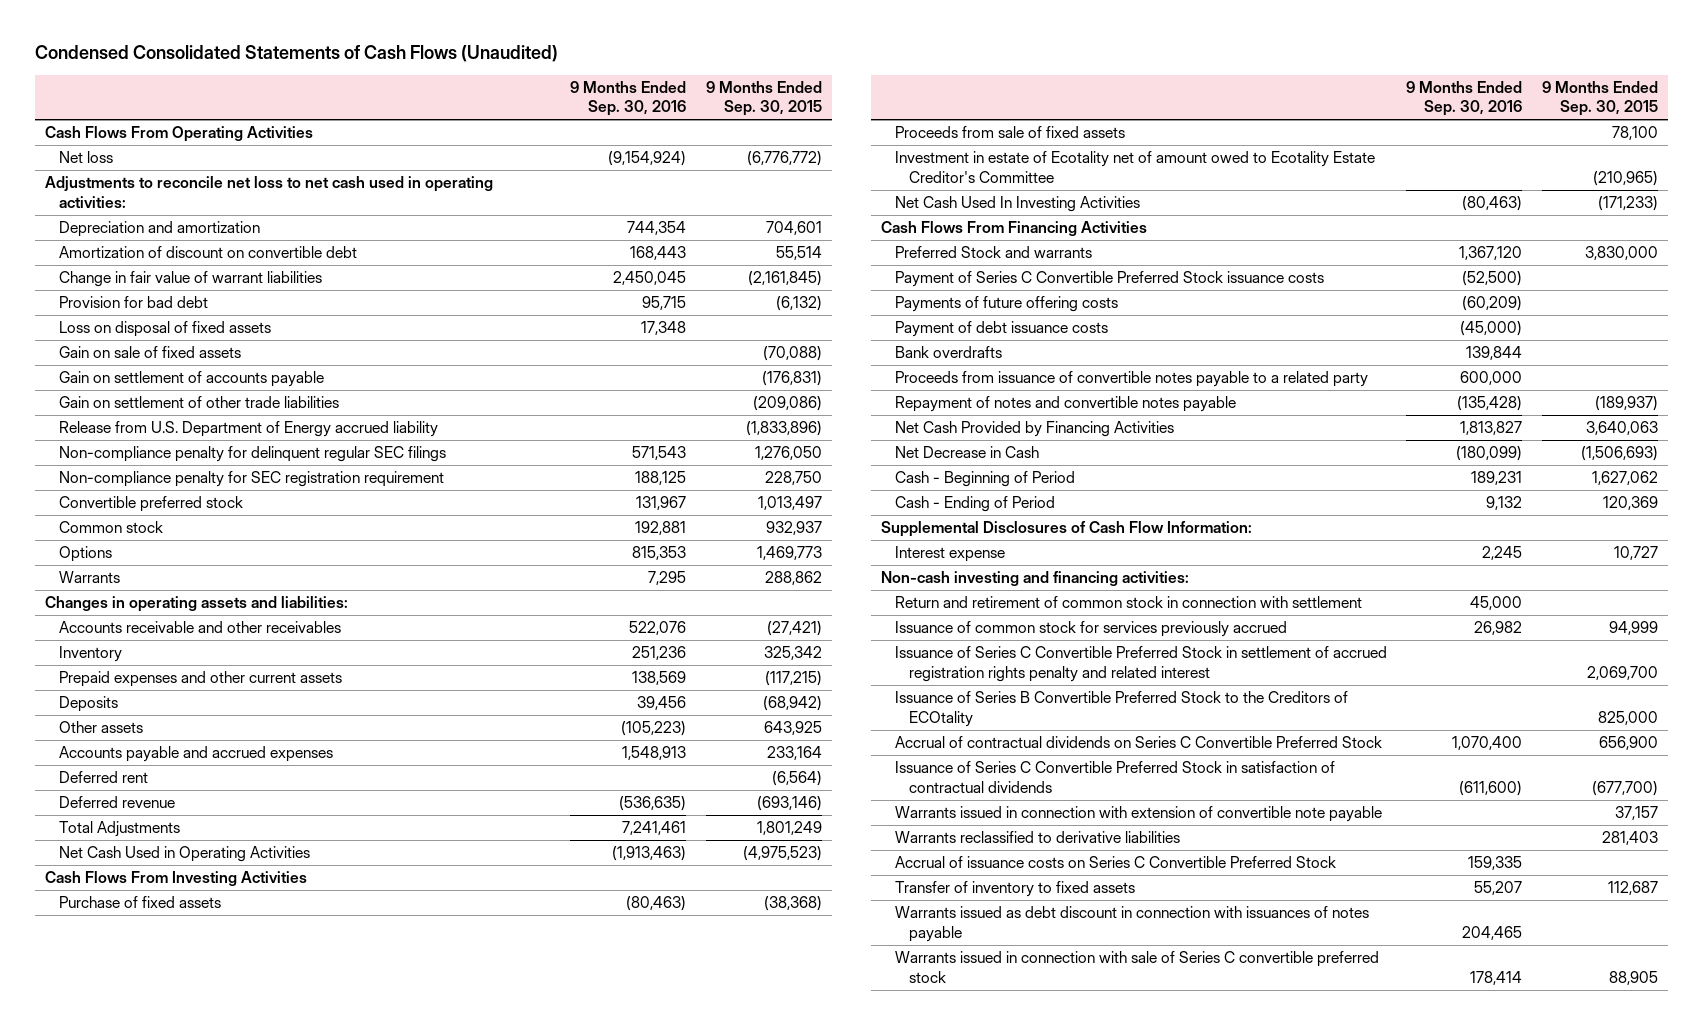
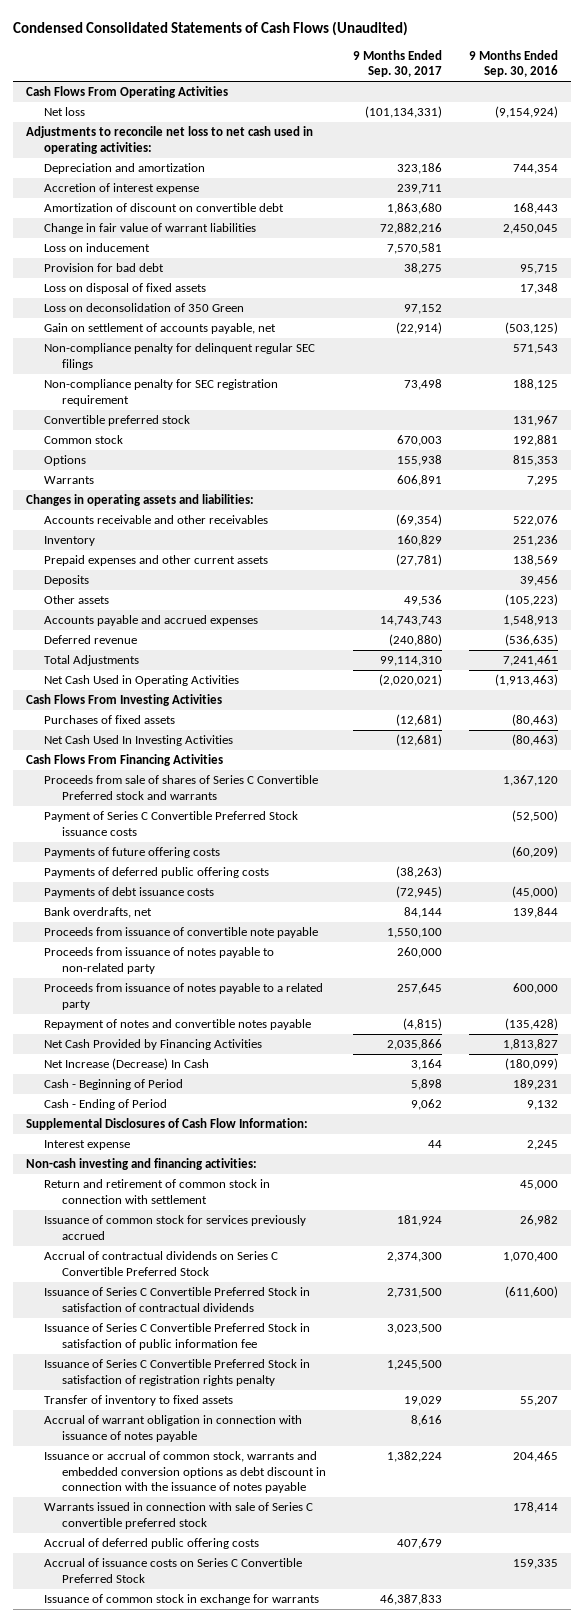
- | 9 Months Ended Sep. 30, 2016 | 9 Months Ended Sep. 30, 2015
+ | 9 Months Ended Sep. 30, 2017 | 9 Months Ended Sep. 30, 2016
+ Accretion of interest expense | 239,711 |
+ Loss on inducement | 7,570,581 |
- Gain on sale of fixed assets | | (70,088)
- Gain on settlement of accounts payable | | (176,831)
- Gain on settlement of other trade liabilities | | (209,086)
- Release from U.S. Department of Energy accrued liability | | (1,833,896)
+ Loss on deconsolidation of 350 Green | 97,152 |
+ Gain on settlement of accounts payable, net | (22,914) | (503,125)
- Deferred rent | | (6,564)
- Purchase of fixed assets | (80,463) | (38,368)
- Proceeds from sale of fixed assets | | 78,100
- Investment in estate of Ecotality net of amount owed to Ecotality Estate Creditor's Committee | | (210,965)
+ Purchases of fixed assets | (12,681) | (80,463)
- Preferred Stock and warrants | 1,367,120 | 3,830,000
+ Proceeds from sale of shares of Series C Convertible Preferred stock and warrants | | 1,367,120
- Payment of debt issuance costs | (45,000) |
- Bank overdrafts | 139,844 |
- Proceeds from issuance of convertible notes payable to a related party | 600,000 |
+ Payments of deferred public offering costs | (38,263) |
+ Payments of debt issuance costs | (72,945) | (45,000)
+ Bank overdrafts, net | 84,144 | 139,844
+ Proceeds from issuance of convertible note payable | 1,550,100 |
+ Proceeds from issuance of notes payable to non-related party | 260,000 |
+ Proceeds from issuance of notes payable to a related party | 257,645 | 600,000
- Net Decrease in Cash | (180,099) | (1,506,693)
+ Net Increase (Decrease) In Cash | 3,164 | (180,099)
- Issuance of Series C Convertible Preferred Stock in settlement of accrued registration rights penalty and related interest | | 2,069,700
- Issuance of Series B Convertible Preferred Stock to the Creditors of ECOtality | | 825,000
- Warrants issued in connection with extension of convertible note payable | | 37,157
- Warrants reclassified to derivative liabilities | | 281,403
+ Issuance of Series C Convertible Preferred Stock in satisfaction of public information fee | 3,023,500 |
+ Issuance of Series C Convertible Preferred Stock in satisfaction of registration rights penalty | 1,245,500 |
- Warrants issued as debt discount in connection with issuances of notes payable | 204,465 |
+ Accrual of warrant obligation in connection with issuance of notes payable | 8,616 |
+ Issuance or accrual of common stock, warrants and embedded conversion options as debt discount in connection with the issuance of notes payable | 1,382,224 | 204,465
+ Accrual of deferred public offering costs | 407,679 |
moved down: Accrual of issuance costs on Series C Convertible Preferred Stock | | 159,335
+ Issuance of common stock in exchange for warrants | 46,387,833 |

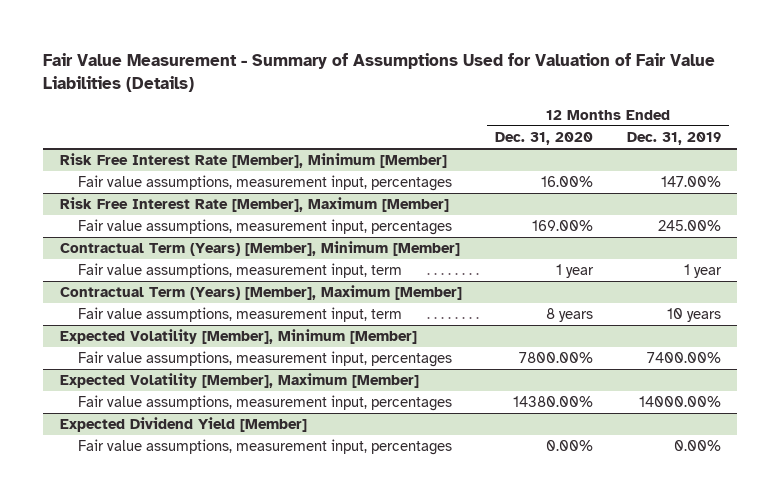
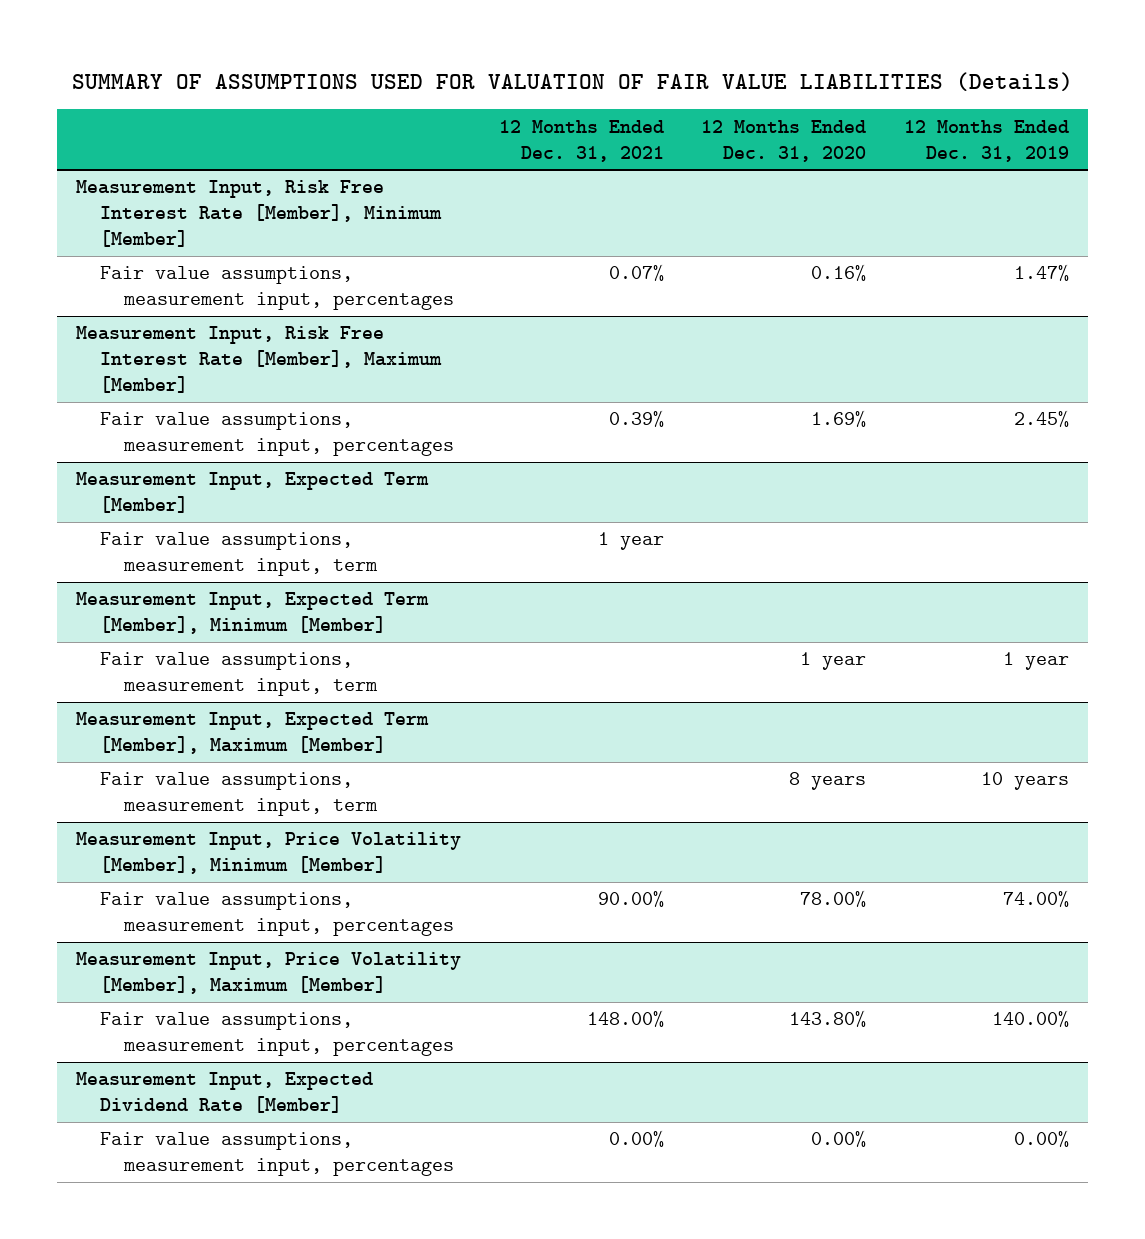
- Fair Value Measurement - Summary of Assumptions Used for Valuation of Fair Value Liabilities (Details)
+ SUMMARY OF ASSUMPTIONS USED FOR VALUATION OF FAIR VALUE LIABILITIES (Details)
- | 12 Months Ended Dec. 31, 2020 | 12 Months Ended Dec. 31, 2019
+ | 12 Months Ended Dec. 31, 2021 | 12 Months Ended Dec. 31, 2020 | 12 Months Ended Dec. 31, 2019
- Risk Free Interest Rate [Member], Minimum [Member]
- Fair value assumptions, measurement input, percentages | 16.00% | 147.00%
- Risk Free Interest Rate [Member], Maximum [Member]
- Fair value assumptions, measurement input, percentages | 169.00% | 245.00%
- Contractual Term (Years) [Member], Minimum [Member]
+ Measurement Input, Risk Free Interest Rate [Member], Minimum [Member]
+ Fair value assumptions, measurement input, percentages | 0.07% | 0.16% | 1.47%
+ Measurement Input, Risk Free Interest Rate [Member], Maximum [Member]
+ Fair value assumptions, measurement input, percentages | 0.39% | 1.69% | 2.45%
+ Measurement Input, Expected Term [Member]
+ Fair value assumptions, measurement input, term | 1 year | |
+ Measurement Input, Expected Term [Member], Minimum [Member]
- Contractual Term (Years) [Member], Maximum [Member]
+ Measurement Input, Expected Term [Member], Maximum [Member]
- Expected Volatility [Member], Minimum [Member]
- Fair value assumptions, measurement input, percentages | 7800.00% | 7400.00%
- Expected Volatility [Member], Maximum [Member]
- Fair value assumptions, measurement input, percentages | 14380.00% | 14000.00%
- Expected Dividend Yield [Member]
+ Measurement Input, Price Volatility [Member], Minimum [Member]
+ Fair value assumptions, measurement input, percentages | 90.00% | 78.00% | 74.00%
+ Measurement Input, Price Volatility [Member], Maximum [Member]
+ Fair value assumptions, measurement input, percentages | 148.00% | 143.80% | 140.00%
+ Measurement Input, Expected Dividend Rate [Member]

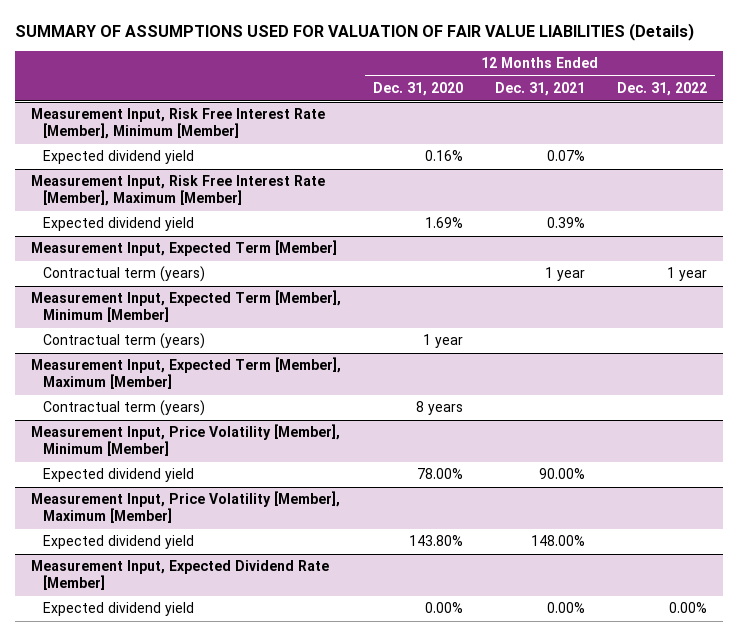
- | 12 Months Ended Dec. 31, 2021 | 12 Months Ended Dec. 31, 2020 | 12 Months Ended Dec. 31, 2019
+ | 12 Months Ended Dec. 31, 2020 | 12 Months Ended Dec. 31, 2021 | 12 Months Ended Dec. 31, 2022
@ Measurement Input, Risk Free Interest Rate [Member], Minimum [Member]
- Fair value assumptions, measurement input, percentages | 0.07% | 0.16% | 1.47%
+ Expected dividend yield | 0.16% | 0.07% |
@ Measurement Input, Risk Free Interest Rate [Member], Maximum [Member]
- Fair value assumptions, measurement input, percentages | 0.39% | 1.69% | 2.45%
+ Expected dividend yield | 1.69% | 0.39% |
@ Measurement Input, Expected Term [Member]
- Fair value assumptions, measurement input, term | 1 year | |
+ Contractual term (years) | | 1 year | 1 year
@ Measurement Input, Expected Term [Member], Minimum [Member]
- Fair value assumptions, measurement input, term | | 1 year | 1 year
+ Contractual term (years) | 1 year | |
@ Measurement Input, Expected Term [Member], Maximum [Member]
- Fair value assumptions, measurement input, term | | 8 years | 10 years
+ Contractual term (years) | 8 years | |
@ Measurement Input, Price Volatility [Member], Minimum [Member]
- Fair value assumptions, measurement input, percentages | 90.00% | 78.00% | 74.00%
+ Expected dividend yield | 78.00% | 90.00% |
@ Measurement Input, Price Volatility [Member], Maximum [Member]
- Fair value assumptions, measurement input, percentages | 148.00% | 143.80% | 140.00%
+ Expected dividend yield | 143.80% | 148.00% |
@ Measurement Input, Expected Dividend Rate [Member]
- Fair value assumptions, measurement input, percentages | 0.00% | 0.00% | 0.00%
+ Expected dividend yield | 0.00% | 0.00% | 0.00%

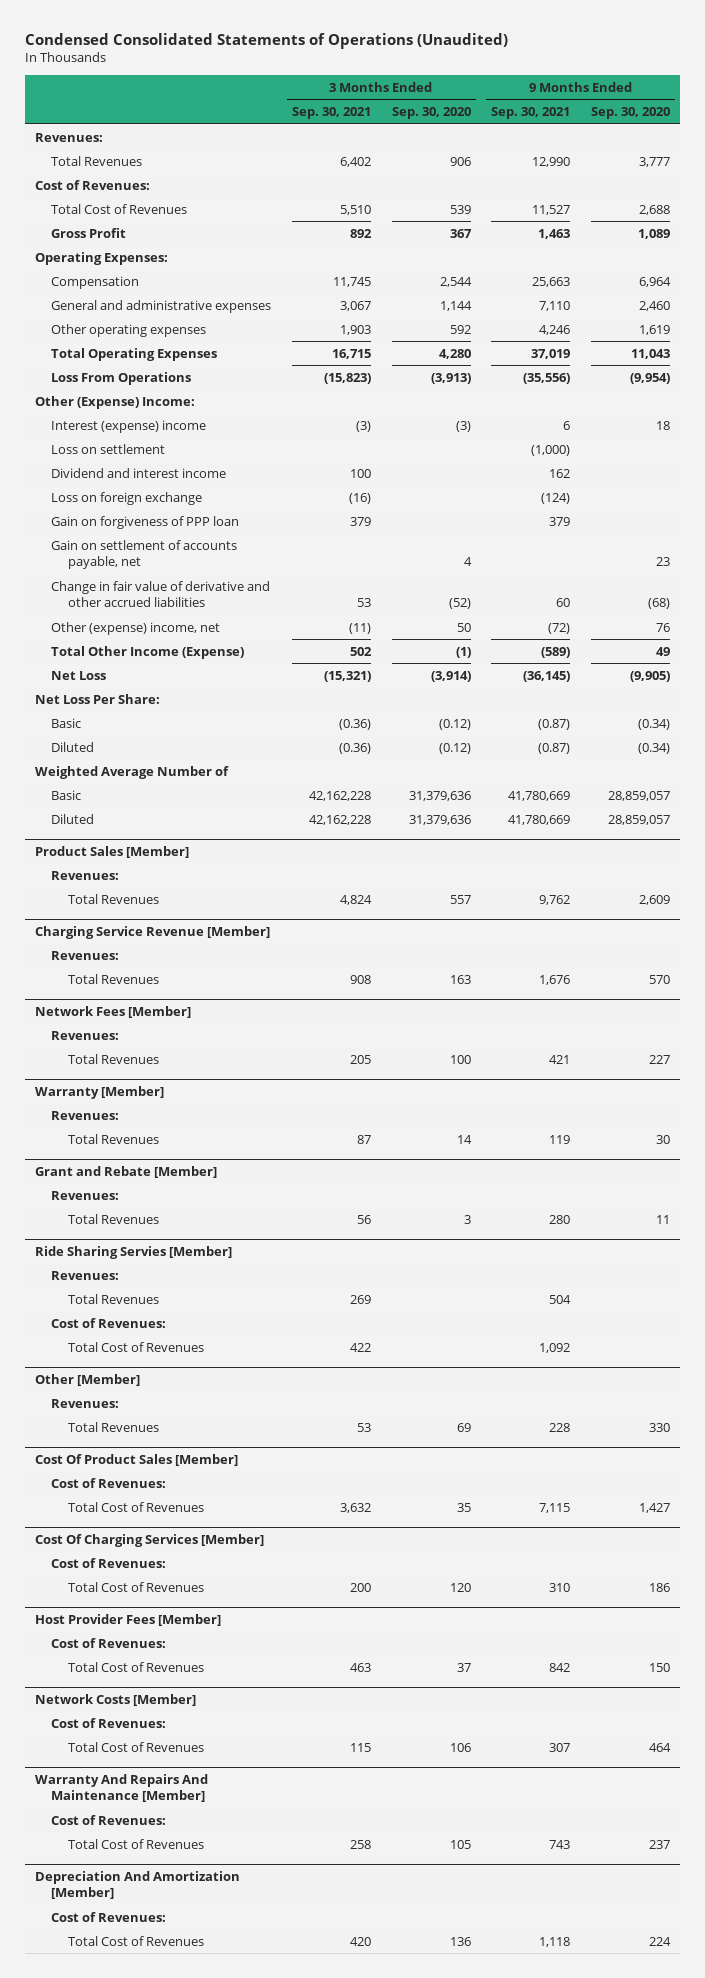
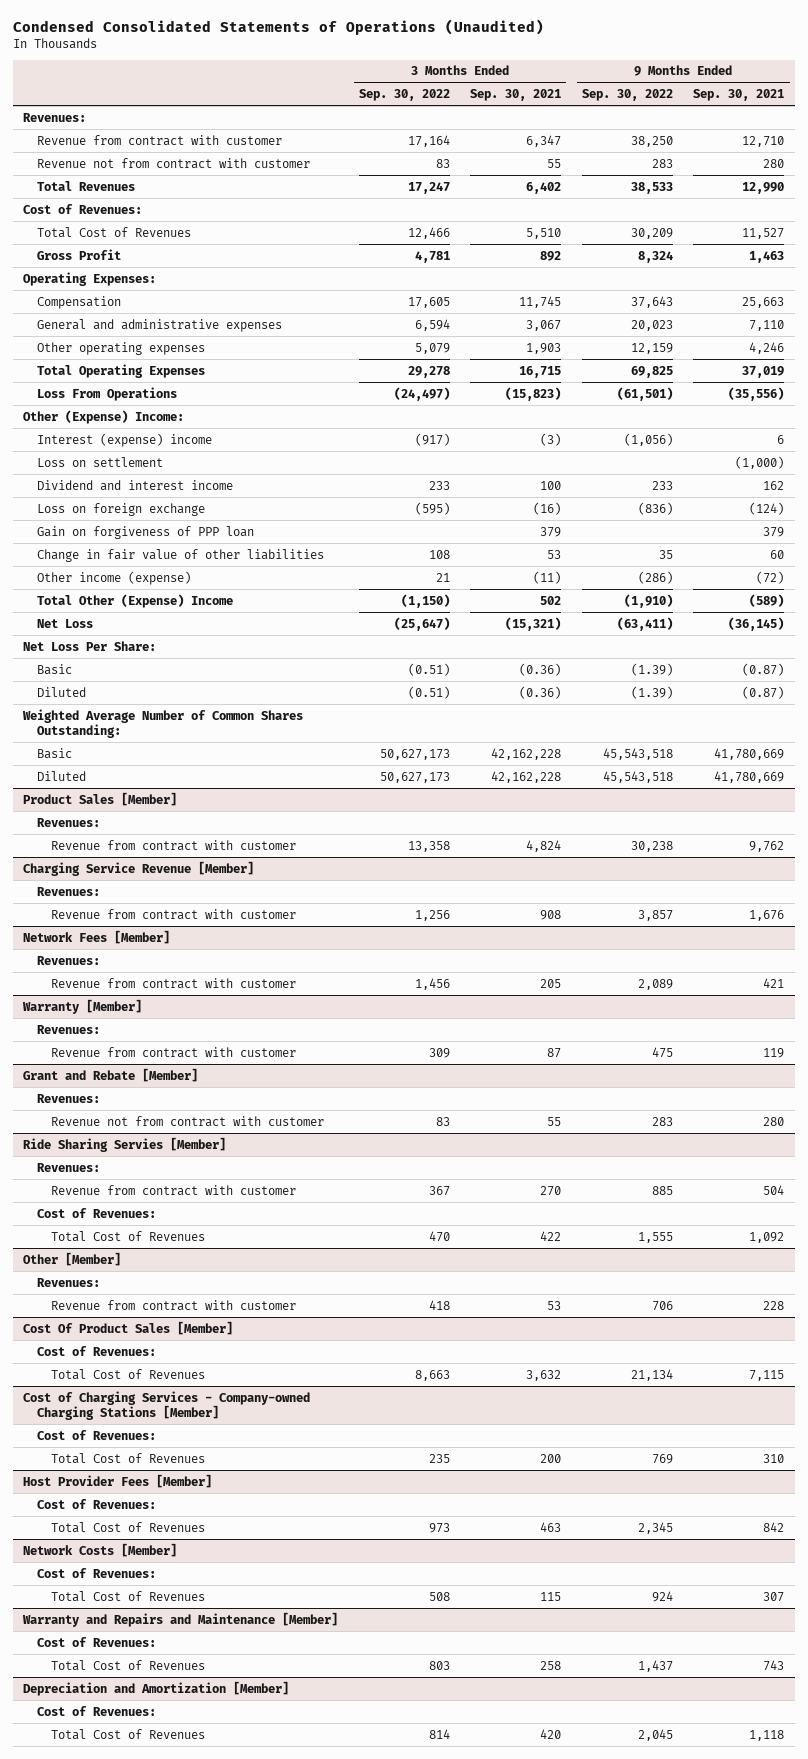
- | 3 Months Ended Sep. 30, 2021 | 3 Months Ended Sep. 30, 2020 | 9 Months Ended Sep. 30, 2021 | 9 Months Ended Sep. 30, 2020
+ | 3 Months Ended Sep. 30, 2022 | 3 Months Ended Sep. 30, 2021 | 9 Months Ended Sep. 30, 2022 | 9 Months Ended Sep. 30, 2021
+ Revenue from contract with customer | 17,164 | 6,347 | 38,250 | 12,710
+ Revenue not from contract with customer | 83 | 55 | 283 | 280
- Gain on settlement of accounts payable, net | | 4 | | 23
- Change in fair value of derivative and other accrued liabilities | 53 | (52) | 60 | (68)
- Other (expense) income, net | (11) | 50 | (72) | 76
- Total Other Income (Expense) | 502 | (1) | (589) | 49
+ Change in fair value of other liabilities | 108 | 53 | 35 | 60
+ Other income (expense) | 21 | (11) | (286) | (72)
+ Total Other (Expense) Income | (1,150) | 502 | (1,910) | (589)
- Weighted Average Number of
+ Weighted Average Number of Common Shares Outstanding:
@ Product Sales [Member]
- Total Revenues | 4,824 | 557 | 9,762 | 2,609
+ Revenue from contract with customer | 13,358 | 4,824 | 30,238 | 9,762
@ Charging Service Revenue [Member]
- Total Revenues | 908 | 163 | 1,676 | 570
+ Revenue from contract with customer | 1,256 | 908 | 3,857 | 1,676
@ Network Fees [Member]
- Total Revenues | 205 | 100 | 421 | 227
+ Revenue from contract with customer | 1,456 | 205 | 2,089 | 421
@ Warranty [Member]
- Total Revenues | 87 | 14 | 119 | 30
+ Revenue from contract with customer | 309 | 87 | 475 | 119
@ Grant and Rebate [Member]
- Total Revenues | 56 | 3 | 280 | 11
+ Revenue not from contract with customer | 83 | 55 | 283 | 280
@ Ride Sharing Servies [Member]
- Total Revenues | 269 | | 504 |
+ Revenue from contract with customer | 367 | 270 | 885 | 504
@ Other [Member]
- Total Revenues | 53 | 69 | 228 | 330
+ Revenue from contract with customer | 418 | 53 | 706 | 228
- Cost Of Charging Services [Member]
+ Cost of Charging Services - Company-owned Charging Stations [Member]
- Warranty And Repairs And Maintenance [Member]
+ Warranty and Repairs and Maintenance [Member]
- Depreciation And Amortization [Member]
+ Depreciation and Amortization [Member]

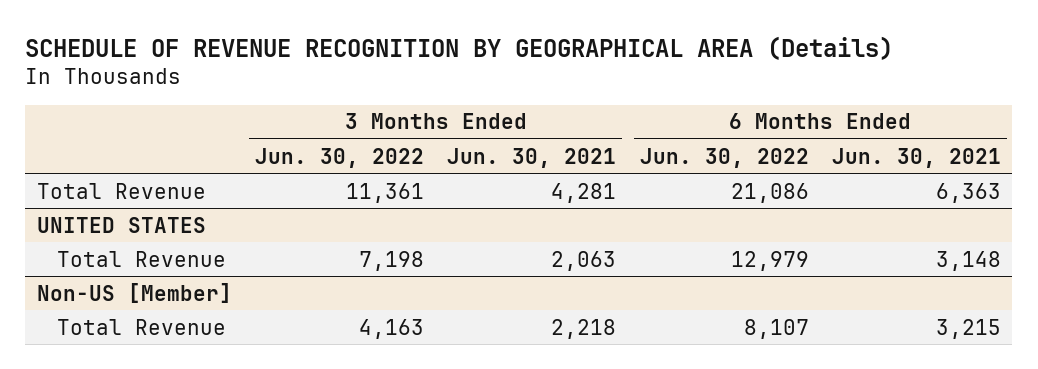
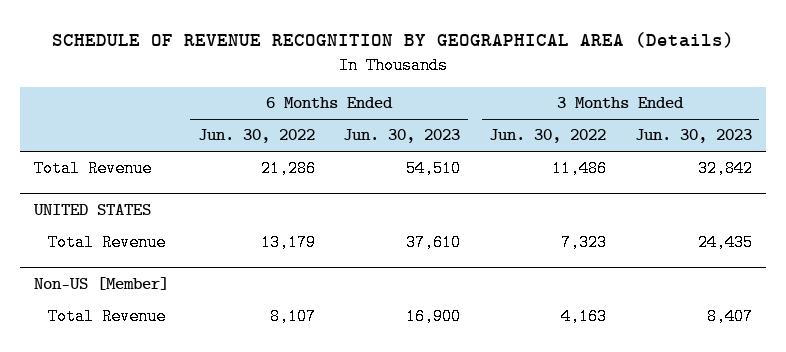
- | 3 Months Ended Jun. 30, 2022 | 3 Months Ended Jun. 30, 2021 | 6 Months Ended Jun. 30, 2022 | 6 Months Ended Jun. 30, 2021
+ | 6 Months Ended Jun. 30, 2022 | 6 Months Ended Jun. 30, 2023 | 3 Months Ended Jun. 30, 2022 | 3 Months Ended Jun. 30, 2023
- Total Revenue | 11,361 | 4,281 | 21,086 | 6,363
+ Total Revenue | 21,286 | 54,510 | 11,486 | 32,842
@ UNITED STATES
- Total Revenue | 7,198 | 2,063 | 12,979 | 3,148
+ Total Revenue | 13,179 | 37,610 | 7,323 | 24,435

